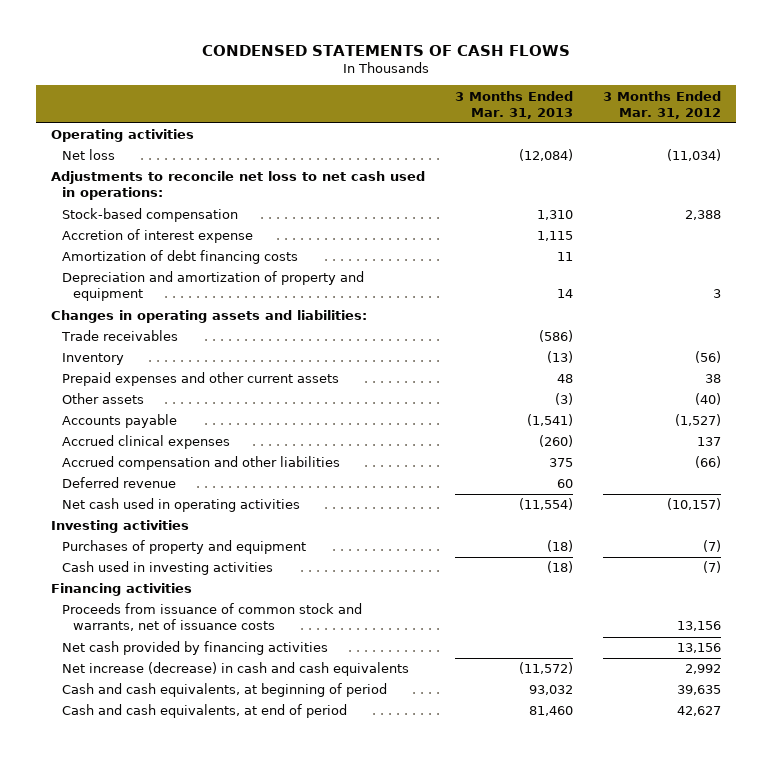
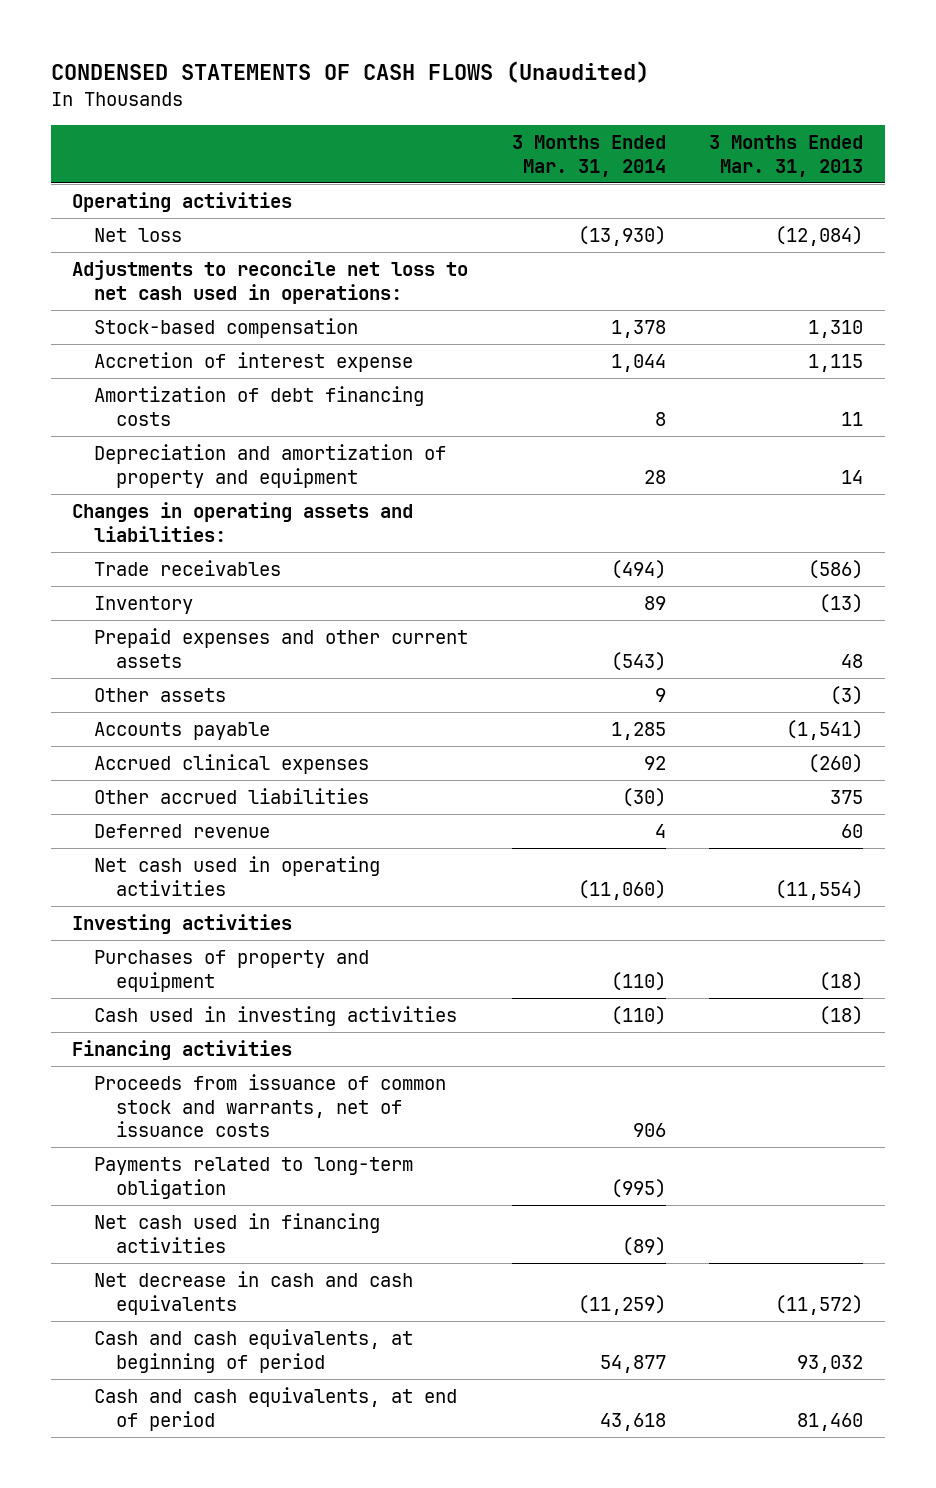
- CONDENSED STATEMENTS OF CASH FLOWS
+ CONDENSED STATEMENTS OF CASH FLOWS (Unaudited)
- | 3 Months Ended Mar. 31, 2013 | 3 Months Ended Mar. 31, 2012
+ | 3 Months Ended Mar. 31, 2014 | 3 Months Ended Mar. 31, 2013
- Accrued compensation and other liabilities | 375 | (66)
+ Other accrued liabilities | (30) | 375
- Net cash provided by financing activities | | 13,156
- Net increase (decrease) in cash and cash equivalents | (11,572) | 2,992
+ Payments related to long-term obligation | (995) |
+ Net cash used in financing activities | (89) |
+ Net decrease in cash and cash equivalents | (11,259) | (11,572)

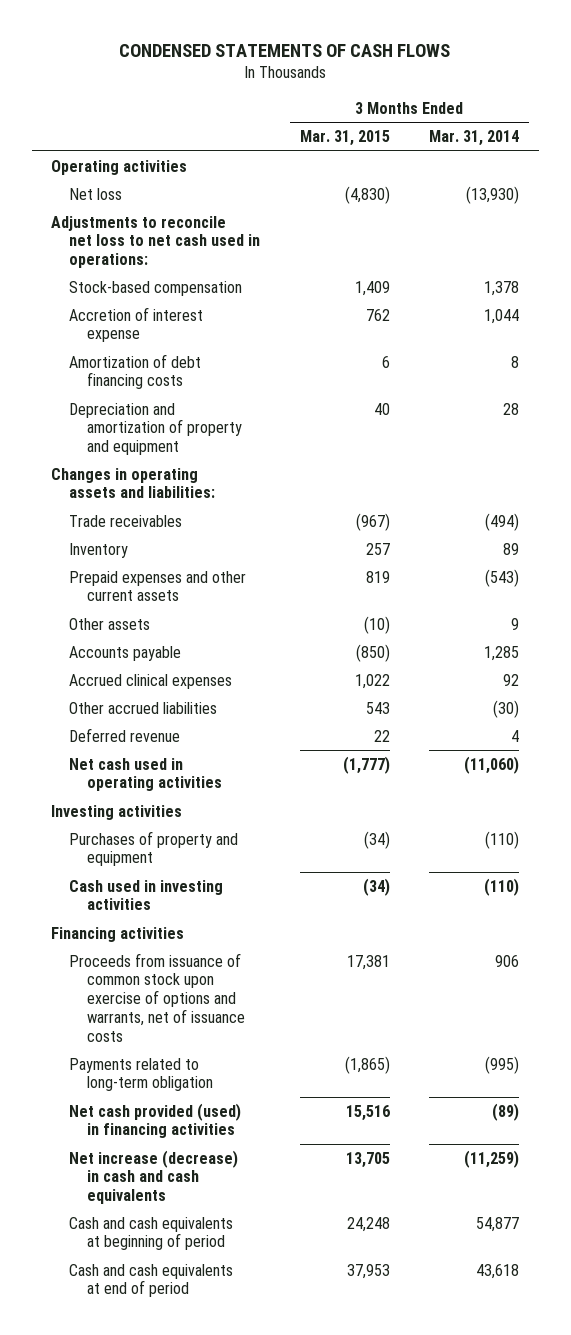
- CONDENSED STATEMENTS OF CASH FLOWS (Unaudited)
+ CONDENSED STATEMENTS OF CASH FLOWS
- | 3 Months Ended Mar. 31, 2014 | 3 Months Ended Mar. 31, 2013
+ | 3 Months Ended Mar. 31, 2015 | 3 Months Ended Mar. 31, 2014
- Proceeds from issuance of common stock and warrants, net of issuance costs | 906 |
+ Proceeds from issuance of common stock upon exercise of options and warrants, net of issuance costs | 17,381 | 906
- Net cash used in financing activities | (89) |
- Net decrease in cash and cash equivalents | (11,259) | (11,572)
- Cash and cash equivalents, at beginning of period | 54,877 | 93,032
- Cash and cash equivalents, at end of period | 43,618 | 81,460
+ Net cash provided (used) in financing activities | 15,516 | (89)
+ Net increase (decrease) in cash and cash equivalents | 13,705 | (11,259)
+ Cash and cash equivalents at beginning of period | 24,248 | 54,877
+ Cash and cash equivalents at end of period | 37,953 | 43,618

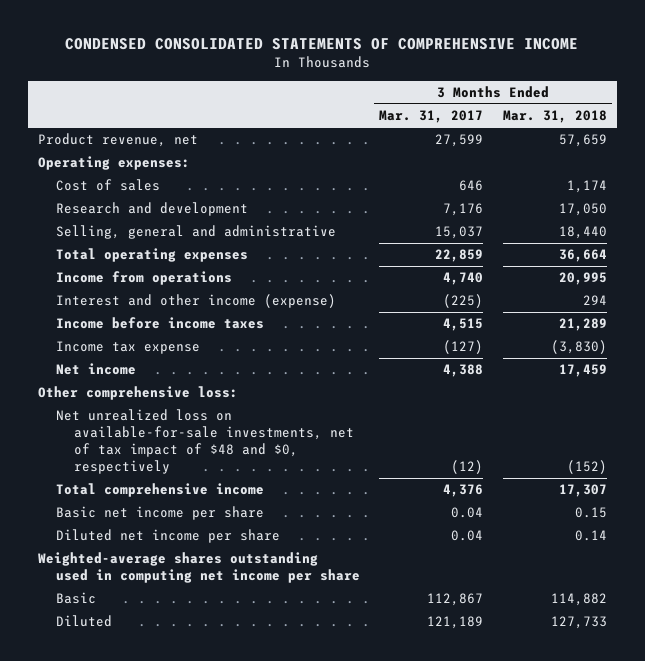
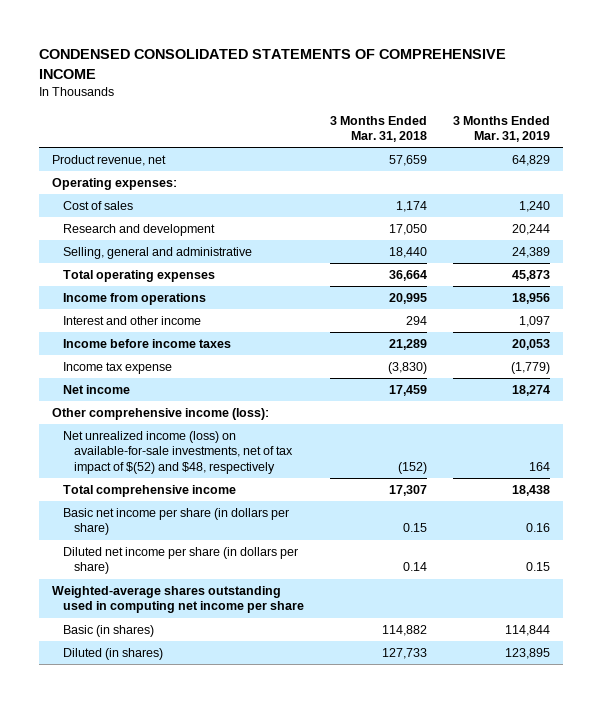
- | 3 Months Ended Mar. 31, 2017 | 3 Months Ended Mar. 31, 2018
+ | 3 Months Ended Mar. 31, 2018 | 3 Months Ended Mar. 31, 2019
- Interest and other income (expense) | (225) | 294
+ Interest and other income | 294 | 1,097
- Other comprehensive loss:
- Net unrealized loss on available-for-sale investments, net of tax impact of $48 and $0, respectively | (12) | (152)
+ Other comprehensive income (loss):
+ Net unrealized income (loss) on available-for-sale investments, net of tax impact of $(52) and $48, respectively | (152) | 164
- Basic net income per share | 0.04 | 0.15
- Diluted net income per share | 0.04 | 0.14
+ Basic net income per share (in dollars per share) | 0.15 | 0.16
+ Diluted net income per share (in dollars per share) | 0.14 | 0.15
- Basic | 112,867 | 114,882
- Diluted | 121,189 | 127,733
+ Basic (in shares) | 114,882 | 114,844
+ Diluted (in shares) | 127,733 | 123,895

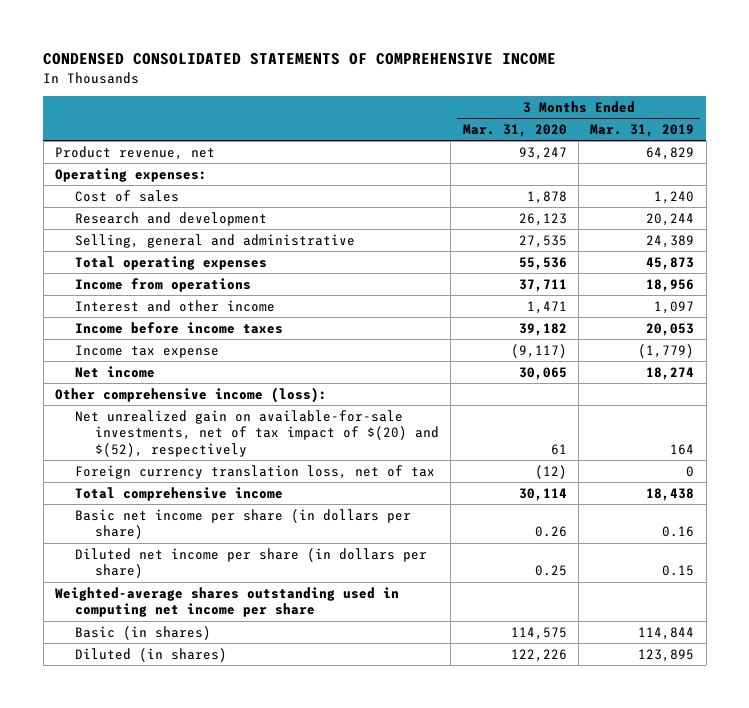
- | 3 Months Ended Mar. 31, 2018 | 3 Months Ended Mar. 31, 2019
+ | 3 Months Ended Mar. 31, 2020 | 3 Months Ended Mar. 31, 2019
- Net unrealized income (loss) on available-for-sale investments, net of tax impact of $(52) and $48, respectively | (152) | 164
+ Net unrealized gain on available-for-sale investments, net of tax impact of $(20) and $(52), respectively | 61 | 164
+ Foreign currency translation loss, net of tax | (12) | 0

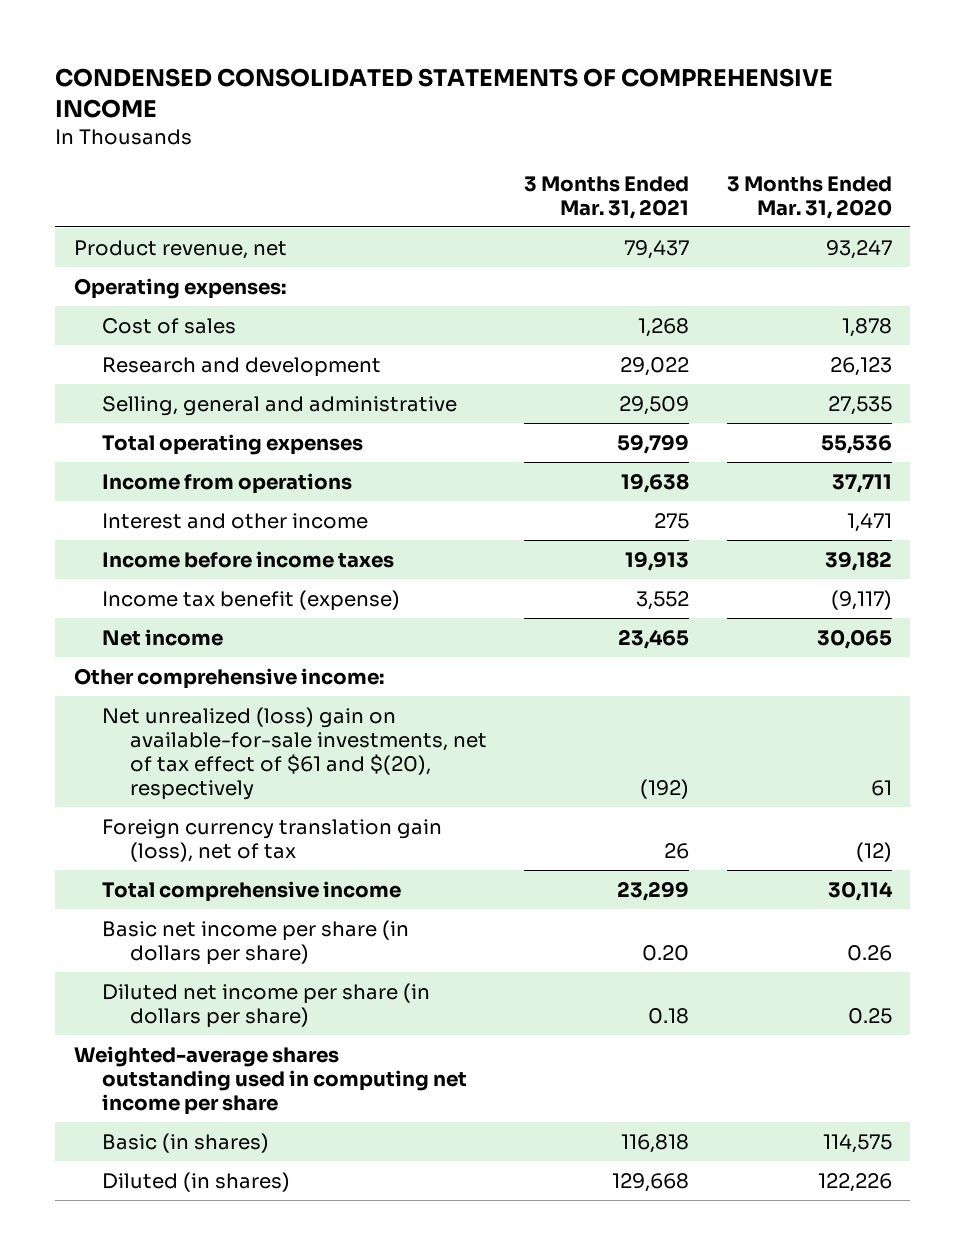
- | 3 Months Ended Mar. 31, 2020 | 3 Months Ended Mar. 31, 2019
+ | 3 Months Ended Mar. 31, 2021 | 3 Months Ended Mar. 31, 2020
- Income tax expense | (9,117) | (1,779)
+ Income tax benefit (expense) | 3,552 | (9,117)
- Other comprehensive income (loss):
- Net unrealized gain on available-for-sale investments, net of tax impact of $(20) and $(52), respectively | 61 | 164
- Foreign currency translation loss, net of tax | (12) | 0
+ Other comprehensive income:
+ Net unrealized (loss) gain on available-for-sale investments, net of tax effect of $61 and $(20), respectively | (192) | 61
+ Foreign currency translation gain (loss), net of tax | 26 | (12)

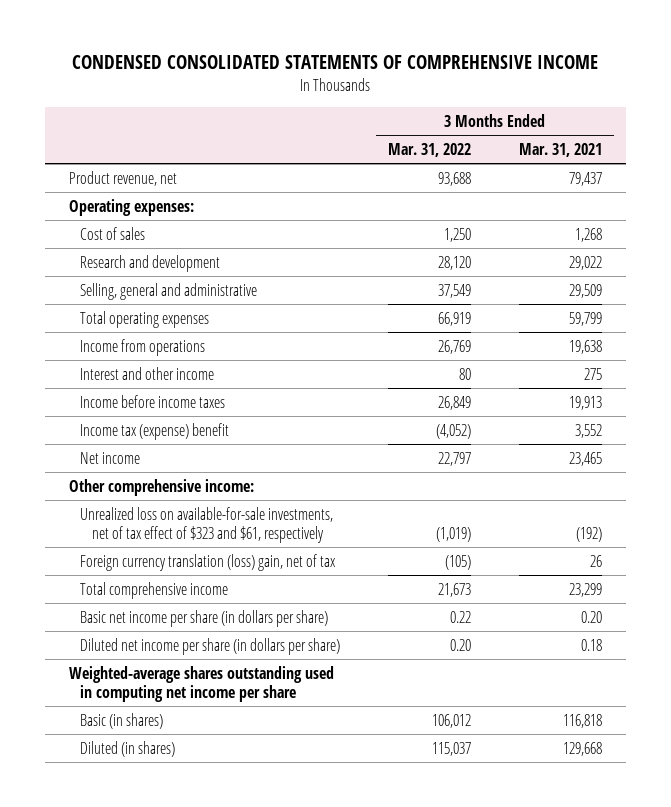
- | 3 Months Ended Mar. 31, 2021 | 3 Months Ended Mar. 31, 2020
+ | 3 Months Ended Mar. 31, 2022 | 3 Months Ended Mar. 31, 2021
- Income tax benefit (expense) | 3,552 | (9,117)
+ Income tax (expense) benefit | (4,052) | 3,552
- Net unrealized (loss) gain on available-for-sale investments, net of tax effect of $61 and $(20), respectively | (192) | 61
- Foreign currency translation gain (loss), net of tax | 26 | (12)
+ Unrealized loss on available-for-sale investments, net of tax effect of $323 and $61, respectively | (1,019) | (192)
+ Foreign currency translation (loss) gain, net of tax | (105) | 26

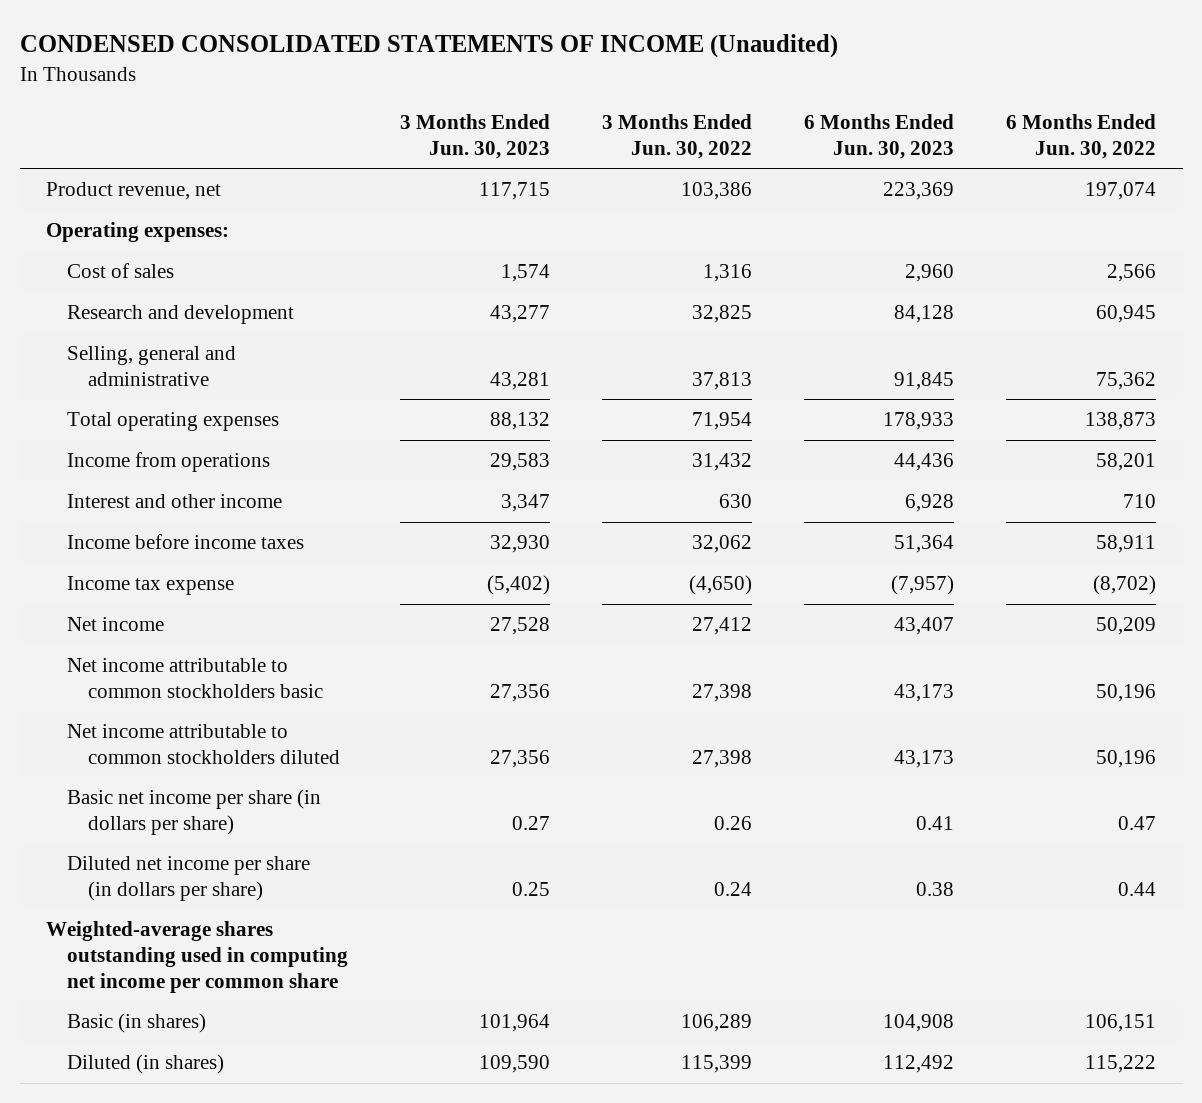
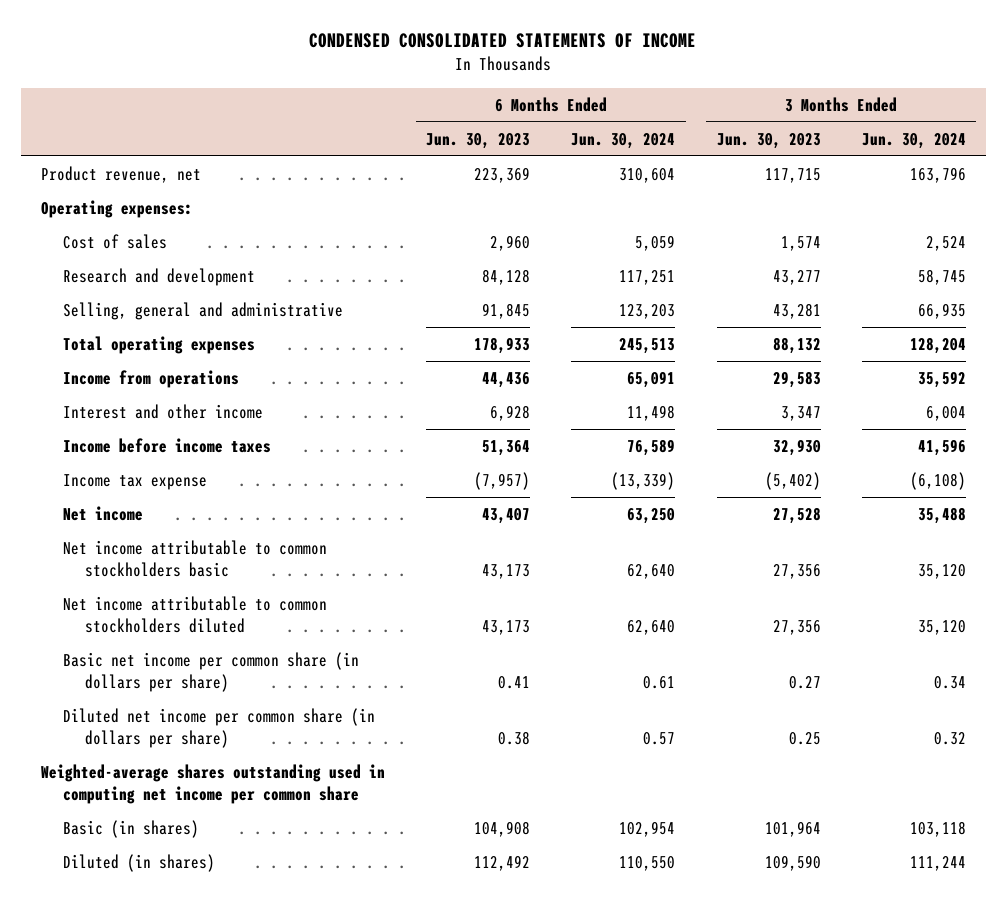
- CONDENSED CONSOLIDATED STATEMENTS OF INCOME (Unaudited)
+ CONDENSED CONSOLIDATED STATEMENTS OF INCOME
- | 3 Months Ended Jun. 30, 2023 | 3 Months Ended Jun. 30, 2022 | 6 Months Ended Jun. 30, 2023 | 6 Months Ended Jun. 30, 2022
+ | 6 Months Ended Jun. 30, 2023 | 6 Months Ended Jun. 30, 2024 | 3 Months Ended Jun. 30, 2023 | 3 Months Ended Jun. 30, 2024
- Basic net income per share (in dollars per share) | 0.27 | 0.26 | 0.41 | 0.47
- Diluted net income per share (in dollars per share) | 0.25 | 0.24 | 0.38 | 0.44
+ Basic net income per common share (in dollars per share) | 0.41 | 0.61 | 0.27 | 0.34
+ Diluted net income per common share (in dollars per share) | 0.38 | 0.57 | 0.25 | 0.32

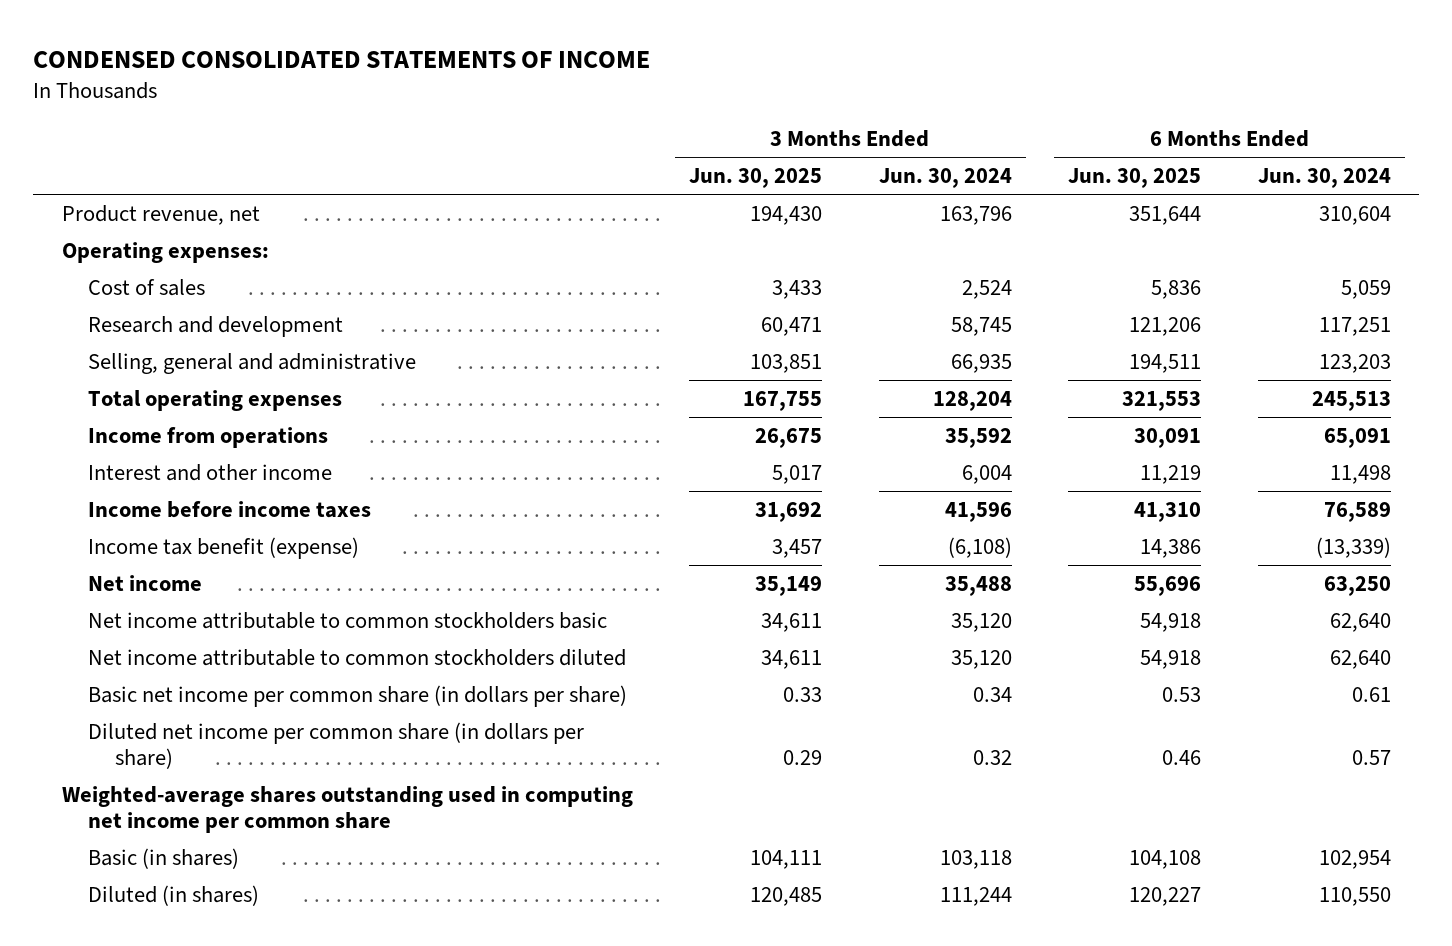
- | 6 Months Ended Jun. 30, 2023 | 6 Months Ended Jun. 30, 2024 | 3 Months Ended Jun. 30, 2023 | 3 Months Ended Jun. 30, 2024
+ | 3 Months Ended Jun. 30, 2025 | 3 Months Ended Jun. 30, 2024 | 6 Months Ended Jun. 30, 2025 | 6 Months Ended Jun. 30, 2024
- Income tax expense | (7,957) | (13,339) | (5,402) | (6,108)
+ Income tax benefit (expense) | 3,457 | (6,108) | 14,386 | (13,339)

